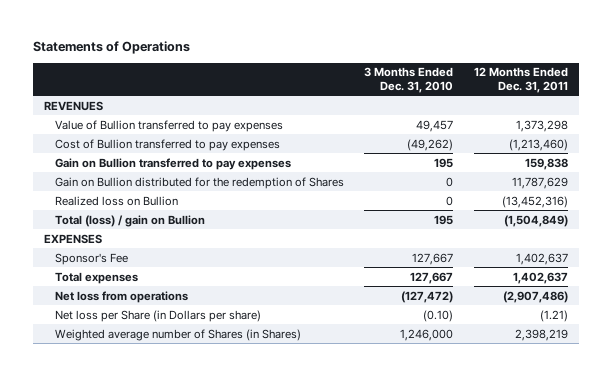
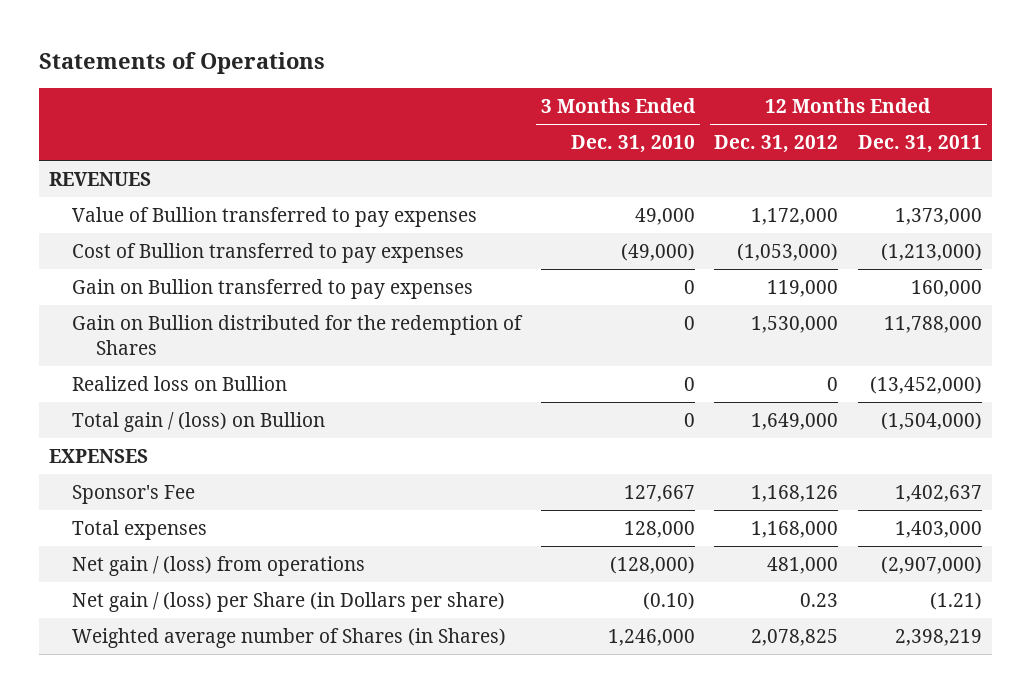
- | 3 Months Ended Dec. 31, 2010 | 12 Months Ended Dec. 31, 2011
+ | 3 Months Ended Dec. 31, 2010 | 12 Months Ended Dec. 31, 2012 | 12 Months Ended Dec. 31, 2011
- Value of Bullion transferred to pay expenses | 49,457 | 1,373,298
- Cost of Bullion transferred to pay expenses | (49,262) | (1,213,460)
- Gain on Bullion transferred to pay expenses | 195 | 159,838
- Gain on Bullion distributed for the redemption of Shares | 0 | 11,787,629
- Realized loss on Bullion | 0 | (13,452,316)
- Total (loss) / gain on Bullion | 195 | (1,504,849)
+ Value of Bullion transferred to pay expenses | 49,000 | 1,172,000 | 1,373,000
+ Cost of Bullion transferred to pay expenses | (49,000) | (1,053,000) | (1,213,000)
+ Gain on Bullion transferred to pay expenses | 0 | 119,000 | 160,000
+ Gain on Bullion distributed for the redemption of Shares | 0 | 1,530,000 | 11,788,000
+ Realized loss on Bullion | 0 | 0 | (13,452,000)
+ Total gain / (loss) on Bullion | 0 | 1,649,000 | (1,504,000)
- Total expenses | 127,667 | 1,402,637
- Net loss from operations | (127,472) | (2,907,486)
- Net loss per Share (in Dollars per share) | (0.10) | (1.21)
+ Total expenses | 128,000 | 1,168,000 | 1,403,000
+ Net gain / (loss) from operations | (128,000) | 481,000 | (2,907,000)
+ Net gain / (loss) per Share (in Dollars per share) | (0.10) | 0.23 | (1.21)

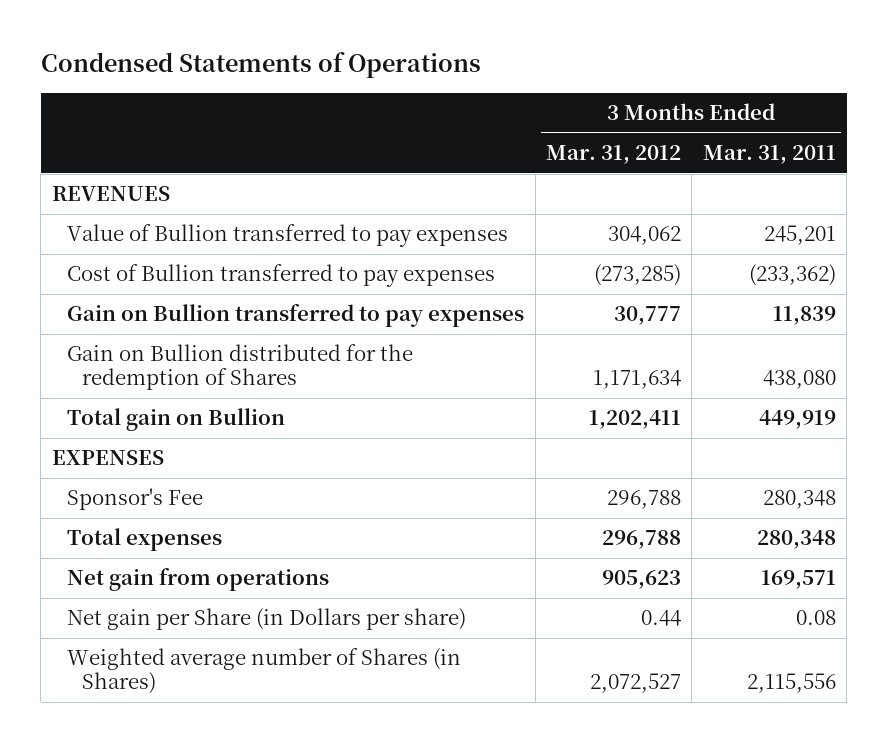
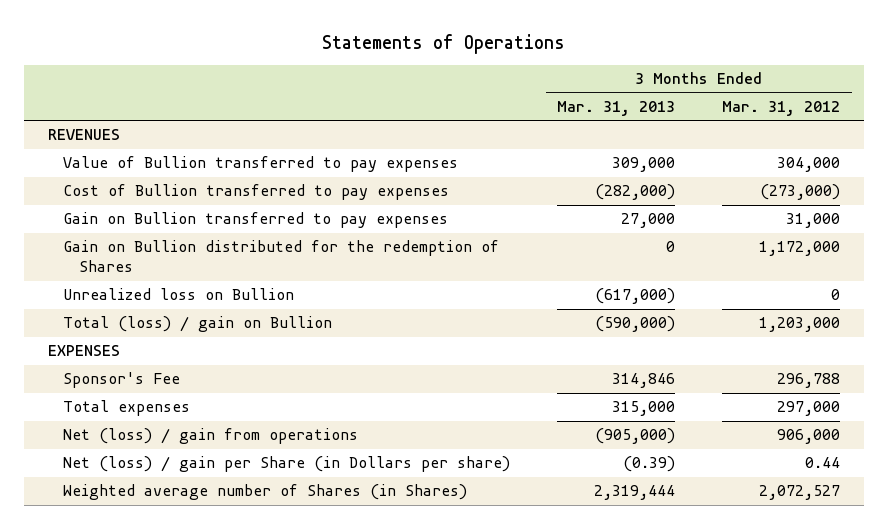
- Condensed Statements of Operations
+ Statements of Operations
- | 3 Months Ended Mar. 31, 2012 | 3 Months Ended Mar. 31, 2011
+ | 3 Months Ended Mar. 31, 2013 | 3 Months Ended Mar. 31, 2012
- Value of Bullion transferred to pay expenses | 304,062 | 245,201
- Cost of Bullion transferred to pay expenses | (273,285) | (233,362)
- Gain on Bullion transferred to pay expenses | 30,777 | 11,839
- Gain on Bullion distributed for the redemption of Shares | 1,171,634 | 438,080
- Total gain on Bullion | 1,202,411 | 449,919
+ Value of Bullion transferred to pay expenses | 309,000 | 304,000
+ Cost of Bullion transferred to pay expenses | (282,000) | (273,000)
+ Gain on Bullion transferred to pay expenses | 27,000 | 31,000
+ Gain on Bullion distributed for the redemption of Shares | 0 | 1,172,000
+ Unrealized loss on Bullion | (617,000) | 0
+ Total (loss) / gain on Bullion | (590,000) | 1,203,000
- Total expenses | 296,788 | 280,348
- Net gain from operations | 905,623 | 169,571
- Net gain per Share (in Dollars per share) | 0.44 | 0.08
+ Total expenses | 315,000 | 297,000
+ Net (loss) / gain from operations | (905,000) | 906,000
+ Net (loss) / gain per Share (in Dollars per share) | (0.39) | 0.44

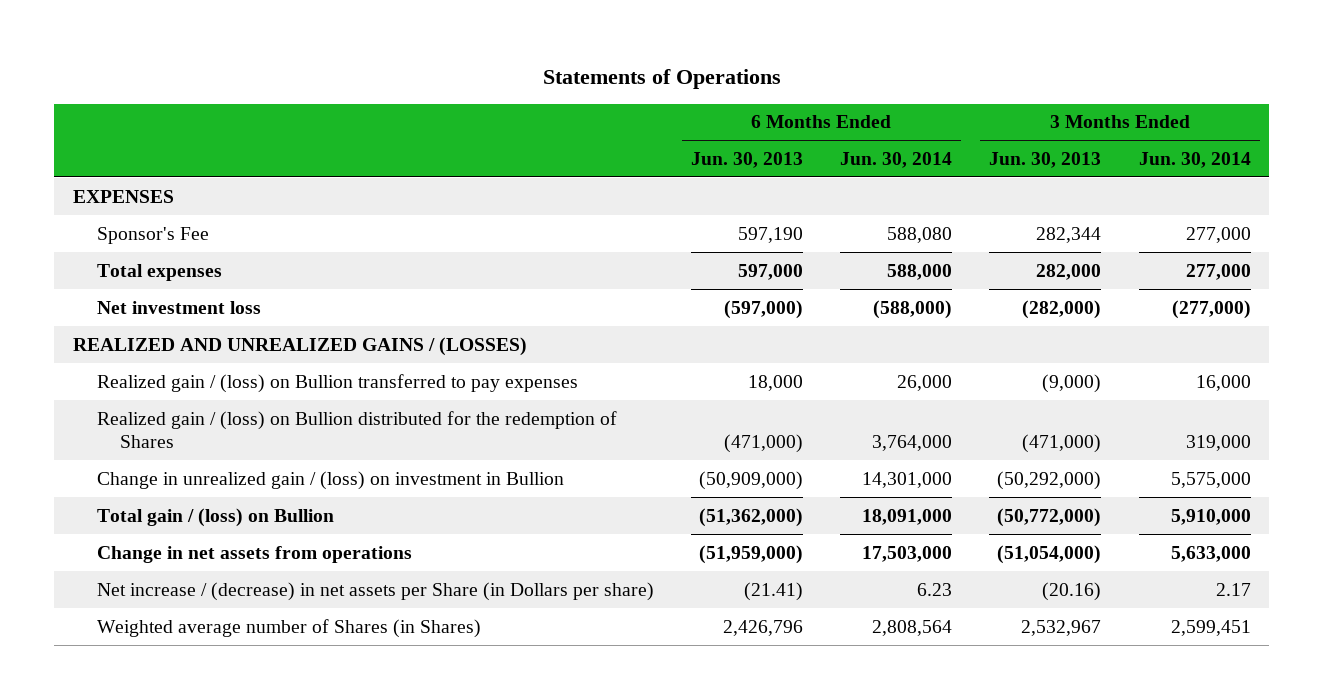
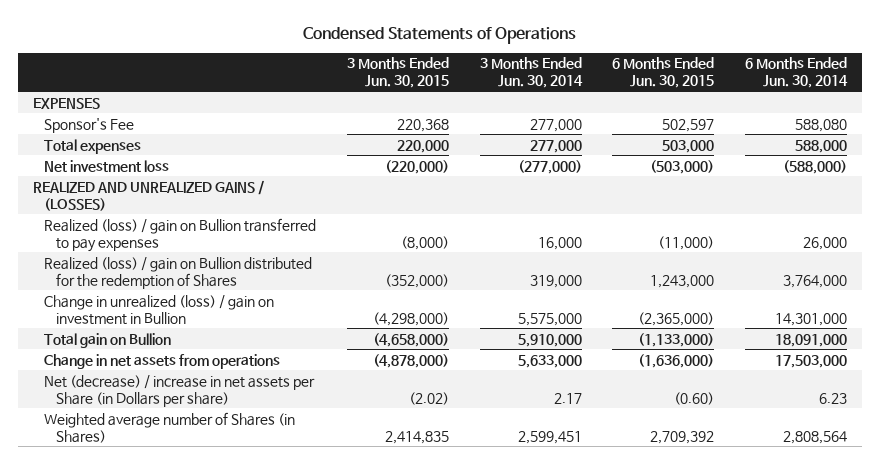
- Statements of Operations
+ Condensed Statements of Operations
- | 6 Months Ended Jun. 30, 2013 | 6 Months Ended Jun. 30, 2014 | 3 Months Ended Jun. 30, 2013 | 3 Months Ended Jun. 30, 2014
+ | 3 Months Ended Jun. 30, 2015 | 3 Months Ended Jun. 30, 2014 | 6 Months Ended Jun. 30, 2015 | 6 Months Ended Jun. 30, 2014
- Realized gain / (loss) on Bullion transferred to pay expenses | 18,000 | 26,000 | (9,000) | 16,000
- Realized gain / (loss) on Bullion distributed for the redemption of Shares | (471,000) | 3,764,000 | (471,000) | 319,000
- Change in unrealized gain / (loss) on investment in Bullion | (50,909,000) | 14,301,000 | (50,292,000) | 5,575,000
- Total gain / (loss) on Bullion | (51,362,000) | 18,091,000 | (50,772,000) | 5,910,000
+ Realized (loss) / gain on Bullion transferred to pay expenses | (8,000) | 16,000 | (11,000) | 26,000
+ Realized (loss) / gain on Bullion distributed for the redemption of Shares | (352,000) | 319,000 | 1,243,000 | 3,764,000
+ Change in unrealized (loss) / gain on investment in Bullion | (4,298,000) | 5,575,000 | (2,365,000) | 14,301,000
+ Total gain on Bullion | (4,658,000) | 5,910,000 | (1,133,000) | 18,091,000
- Net increase / (decrease) in net assets per Share (in Dollars per share) | (21.41) | 6.23 | (20.16) | 2.17
+ Net (decrease) / increase in net assets per Share (in Dollars per share) | (2.02) | 2.17 | (0.60) | 6.23

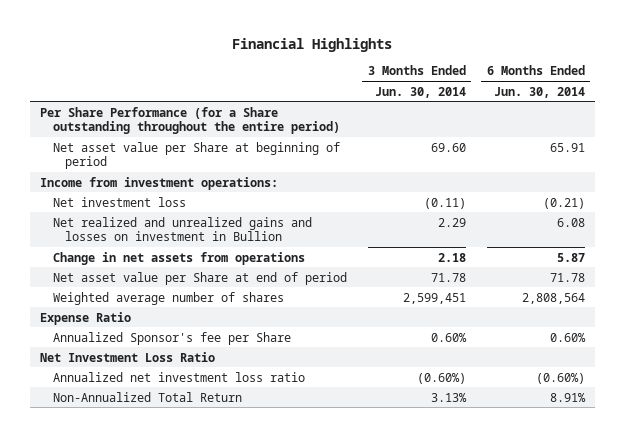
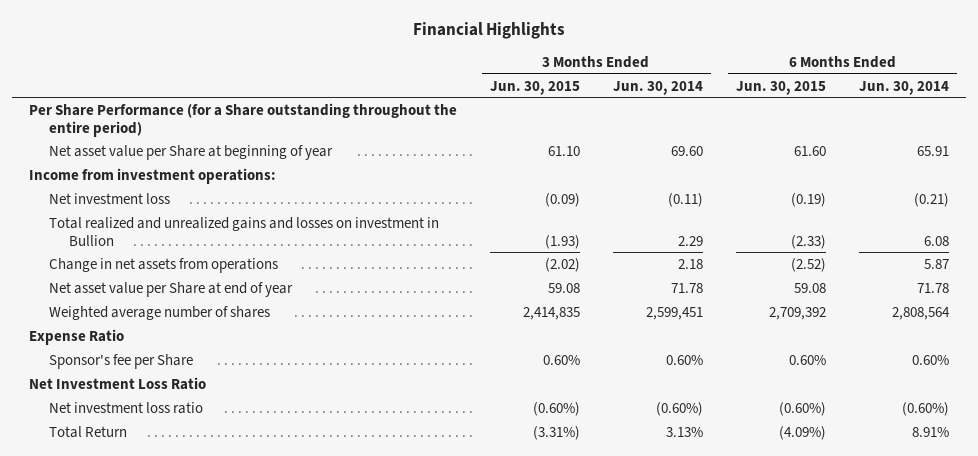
- | 3 Months Ended Jun. 30, 2014 | 6 Months Ended Jun. 30, 2014
+ | 3 Months Ended Jun. 30, 2015 | 3 Months Ended Jun. 30, 2014 | 6 Months Ended Jun. 30, 2015 | 6 Months Ended Jun. 30, 2014
- Net asset value per Share at beginning of period | 69.60 | 65.91
+ Net asset value per Share at beginning of year | 61.10 | 69.60 | 61.60 | 65.91
- Net realized and unrealized gains and losses on investment in Bullion | 2.29 | 6.08
+ Total realized and unrealized gains and losses on investment in Bullion | (1.93) | 2.29 | (2.33) | 6.08
- Net asset value per Share at end of period | 71.78 | 71.78
+ Net asset value per Share at end of year | 59.08 | 71.78 | 59.08 | 71.78
- Annualized Sponsor's fee per Share | 0.60% | 0.60%
+ Sponsor's fee per Share | 0.60% | 0.60% | 0.60% | 0.60%
- Annualized net investment loss ratio | (0.60%) | (0.60%)
- Non-Annualized Total Return | 3.13% | 8.91%
+ Net investment loss ratio | (0.60%) | (0.60%) | (0.60%) | (0.60%)
+ Total Return | (3.31%) | 3.13% | (4.09%) | 8.91%

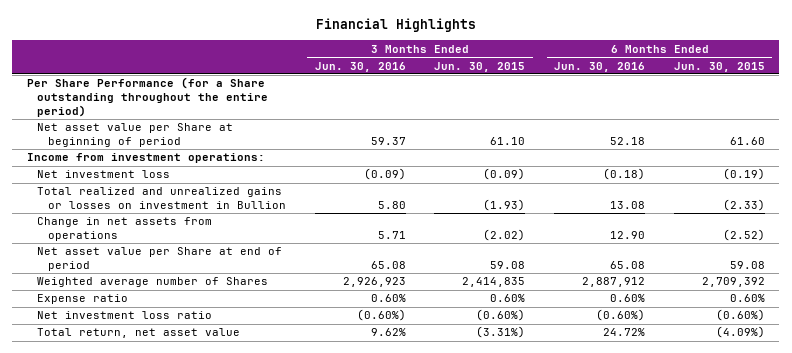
- | 3 Months Ended Jun. 30, 2015 | 3 Months Ended Jun. 30, 2014 | 6 Months Ended Jun. 30, 2015 | 6 Months Ended Jun. 30, 2014
+ | 3 Months Ended Jun. 30, 2016 | 3 Months Ended Jun. 30, 2015 | 6 Months Ended Jun. 30, 2016 | 6 Months Ended Jun. 30, 2015
- Net asset value per Share at beginning of year | 61.10 | 69.60 | 61.60 | 65.91
+ Net asset value per Share at beginning of period | 59.37 | 61.10 | 52.18 | 61.60
- Total realized and unrealized gains and losses on investment in Bullion | (1.93) | 2.29 | (2.33) | 6.08
+ Total realized and unrealized gains or losses on investment in Bullion | 5.80 | (1.93) | 13.08 | (2.33)
- Net asset value per Share at end of year | 59.08 | 71.78 | 59.08 | 71.78
- Weighted average number of shares | 2,414,835 | 2,599,451 | 2,709,392 | 2,808,564
- Expense Ratio
- Sponsor's fee per Share | 0.60% | 0.60% | 0.60% | 0.60%
- Net Investment Loss Ratio
+ Net asset value per Share at end of period | 65.08 | 59.08 | 65.08 | 59.08
+ Weighted average number of Shares | 2,926,923 | 2,414,835 | 2,887,912 | 2,709,392
+ Expense ratio | 0.60% | 0.60% | 0.60% | 0.60%
- Total Return | (3.31%) | 3.13% | (4.09%) | 8.91%
+ Total return, net asset value | 9.62% | (3.31%) | 24.72% | (4.09%)

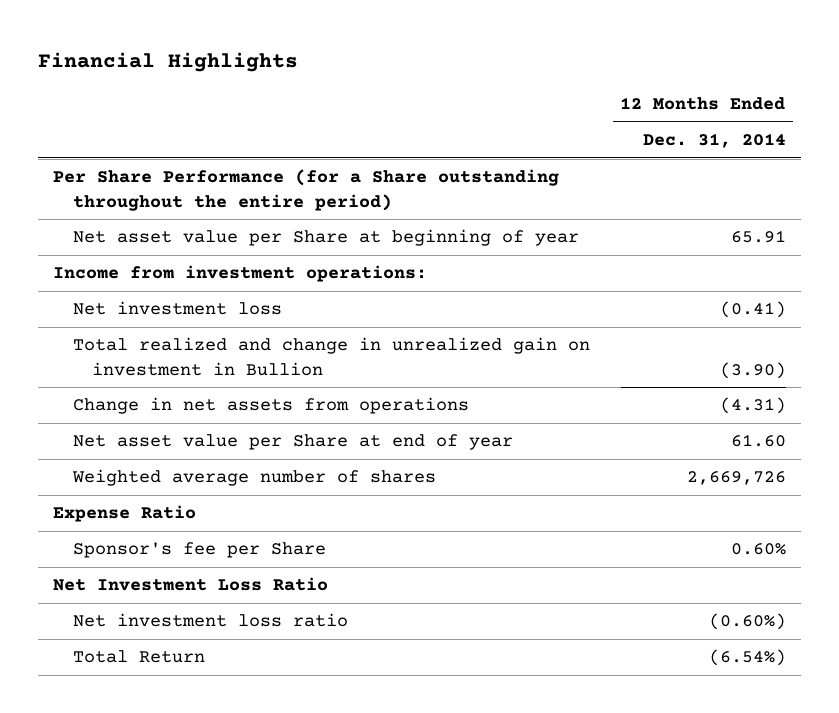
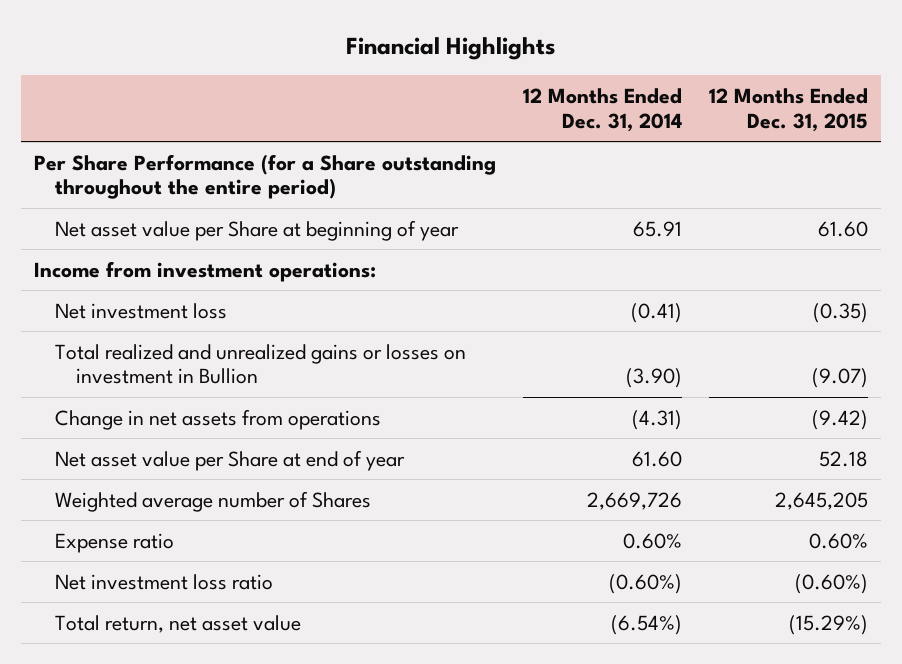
- | 12 Months Ended Dec. 31, 2014
+ | 12 Months Ended Dec. 31, 2014 | 12 Months Ended Dec. 31, 2015
- Total realized and change in unrealized gain on investment in Bullion | (3.90)
+ Total realized and unrealized gains or losses on investment in Bullion | (3.90) | (9.07)
- Weighted average number of shares | 2,669,726
- Expense Ratio
- Sponsor's fee per Share | 0.60%
- Net Investment Loss Ratio
+ Weighted average number of Shares | 2,669,726 | 2,645,205
+ Expense ratio | 0.60% | 0.60%
- Total Return | (6.54%)
+ Total return, net asset value | (6.54%) | (15.29%)

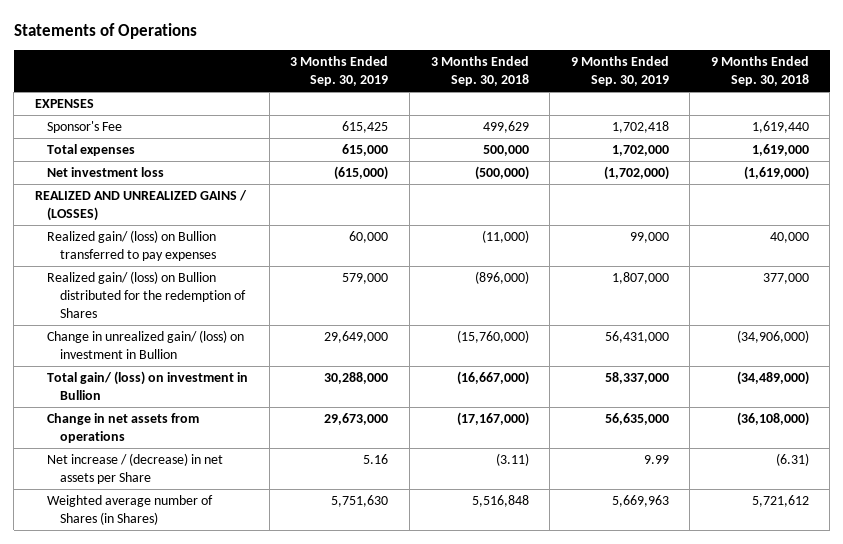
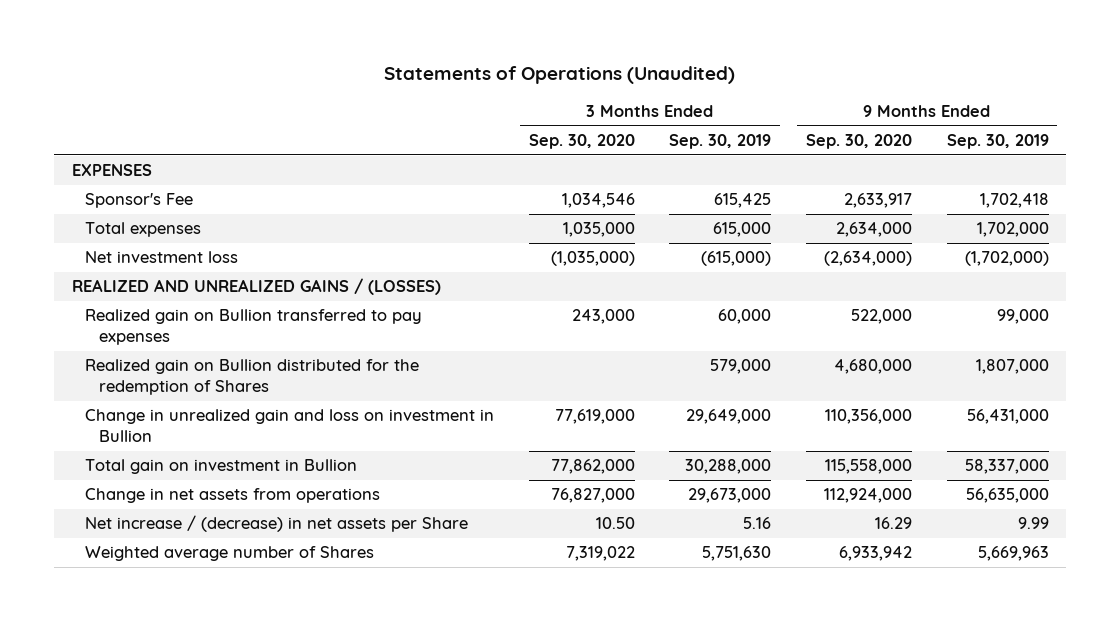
- Statements of Operations
+ Statements of Operations (Unaudited)
- | 3 Months Ended Sep. 30, 2019 | 3 Months Ended Sep. 30, 2018 | 9 Months Ended Sep. 30, 2019 | 9 Months Ended Sep. 30, 2018
+ | 3 Months Ended Sep. 30, 2020 | 3 Months Ended Sep. 30, 2019 | 9 Months Ended Sep. 30, 2020 | 9 Months Ended Sep. 30, 2019
- Realized gain/ (loss) on Bullion transferred to pay expenses | 60,000 | (11,000) | 99,000 | 40,000
- Realized gain/ (loss) on Bullion distributed for the redemption of Shares | 579,000 | (896,000) | 1,807,000 | 377,000
- Change in unrealized gain/ (loss) on investment in Bullion | 29,649,000 | (15,760,000) | 56,431,000 | (34,906,000)
- Total gain/ (loss) on investment in Bullion | 30,288,000 | (16,667,000) | 58,337,000 | (34,489,000)
+ Realized gain on Bullion transferred to pay expenses | 243,000 | 60,000 | 522,000 | 99,000
+ Realized gain on Bullion distributed for the redemption of Shares | | 579,000 | 4,680,000 | 1,807,000
+ Change in unrealized gain and loss on investment in Bullion | 77,619,000 | 29,649,000 | 110,356,000 | 56,431,000
+ Total gain on investment in Bullion | 77,862,000 | 30,288,000 | 115,558,000 | 58,337,000
- Weighted average number of Shares (in Shares) | 5,751,630 | 5,516,848 | 5,669,963 | 5,721,612
+ Weighted average number of Shares | 7,319,022 | 5,751,630 | 6,933,942 | 5,669,963

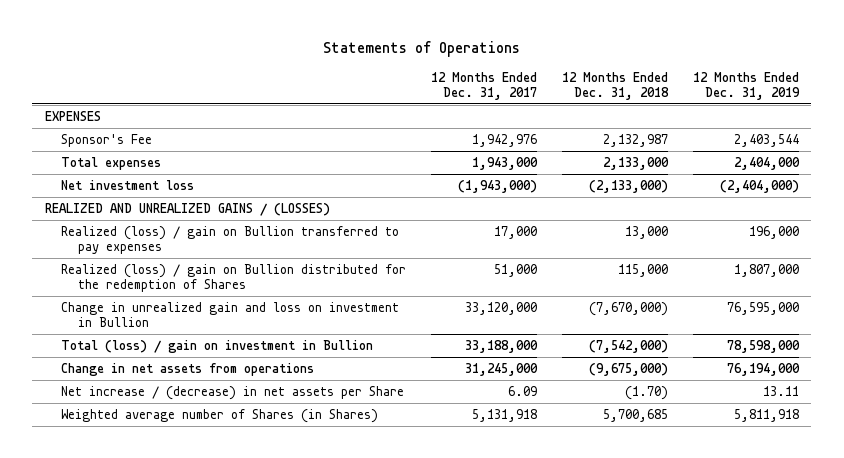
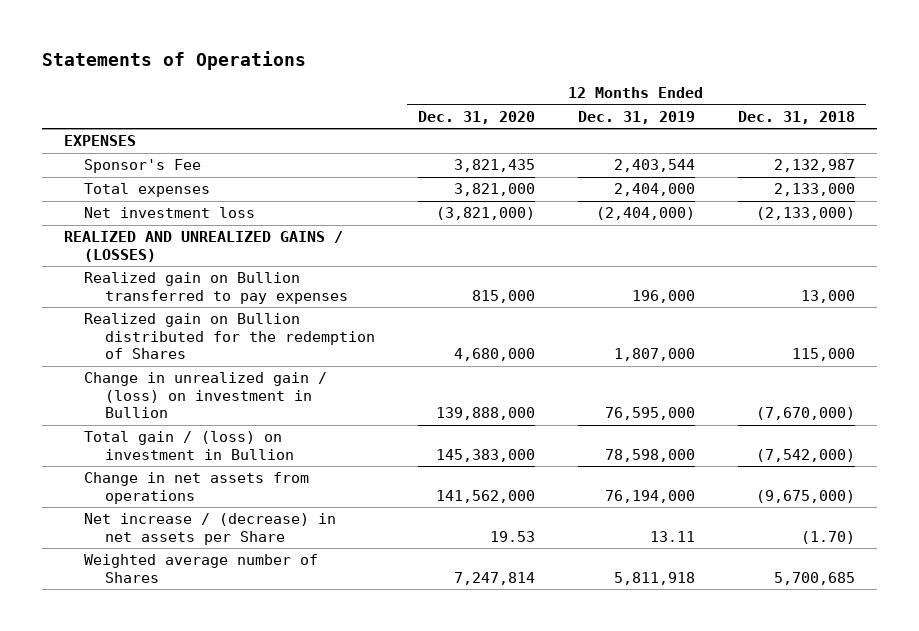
- | 12 Months Ended Dec. 31, 2017 | 12 Months Ended Dec. 31, 2018 | 12 Months Ended Dec. 31, 2019
+ | 12 Months Ended Dec. 31, 2020 | 12 Months Ended Dec. 31, 2019 | 12 Months Ended Dec. 31, 2018
- Realized (loss) / gain on Bullion transferred to pay expenses | 17,000 | 13,000 | 196,000
- Realized (loss) / gain on Bullion distributed for the redemption of Shares | 51,000 | 115,000 | 1,807,000
- Change in unrealized gain and loss on investment in Bullion | 33,120,000 | (7,670,000) | 76,595,000
- Total (loss) / gain on investment in Bullion | 33,188,000 | (7,542,000) | 78,598,000
+ Realized gain on Bullion transferred to pay expenses | 815,000 | 196,000 | 13,000
+ Realized gain on Bullion distributed for the redemption of Shares | 4,680,000 | 1,807,000 | 115,000
+ Change in unrealized gain / (loss) on investment in Bullion | 139,888,000 | 76,595,000 | (7,670,000)
+ Total gain / (loss) on investment in Bullion | 145,383,000 | 78,598,000 | (7,542,000)
- Weighted average number of Shares (in Shares) | 5,131,918 | 5,700,685 | 5,811,918
+ Weighted average number of Shares | 7,247,814 | 5,811,918 | 5,700,685

